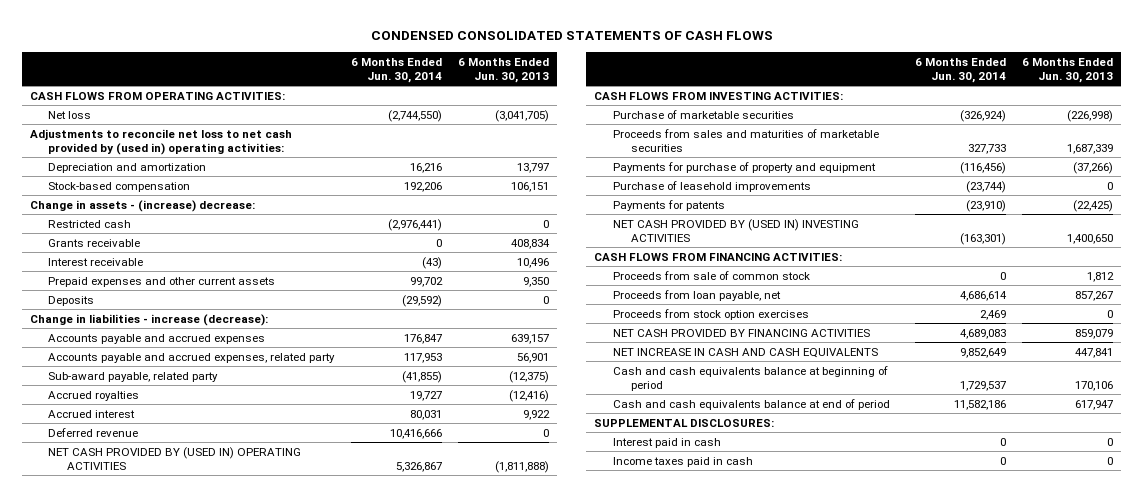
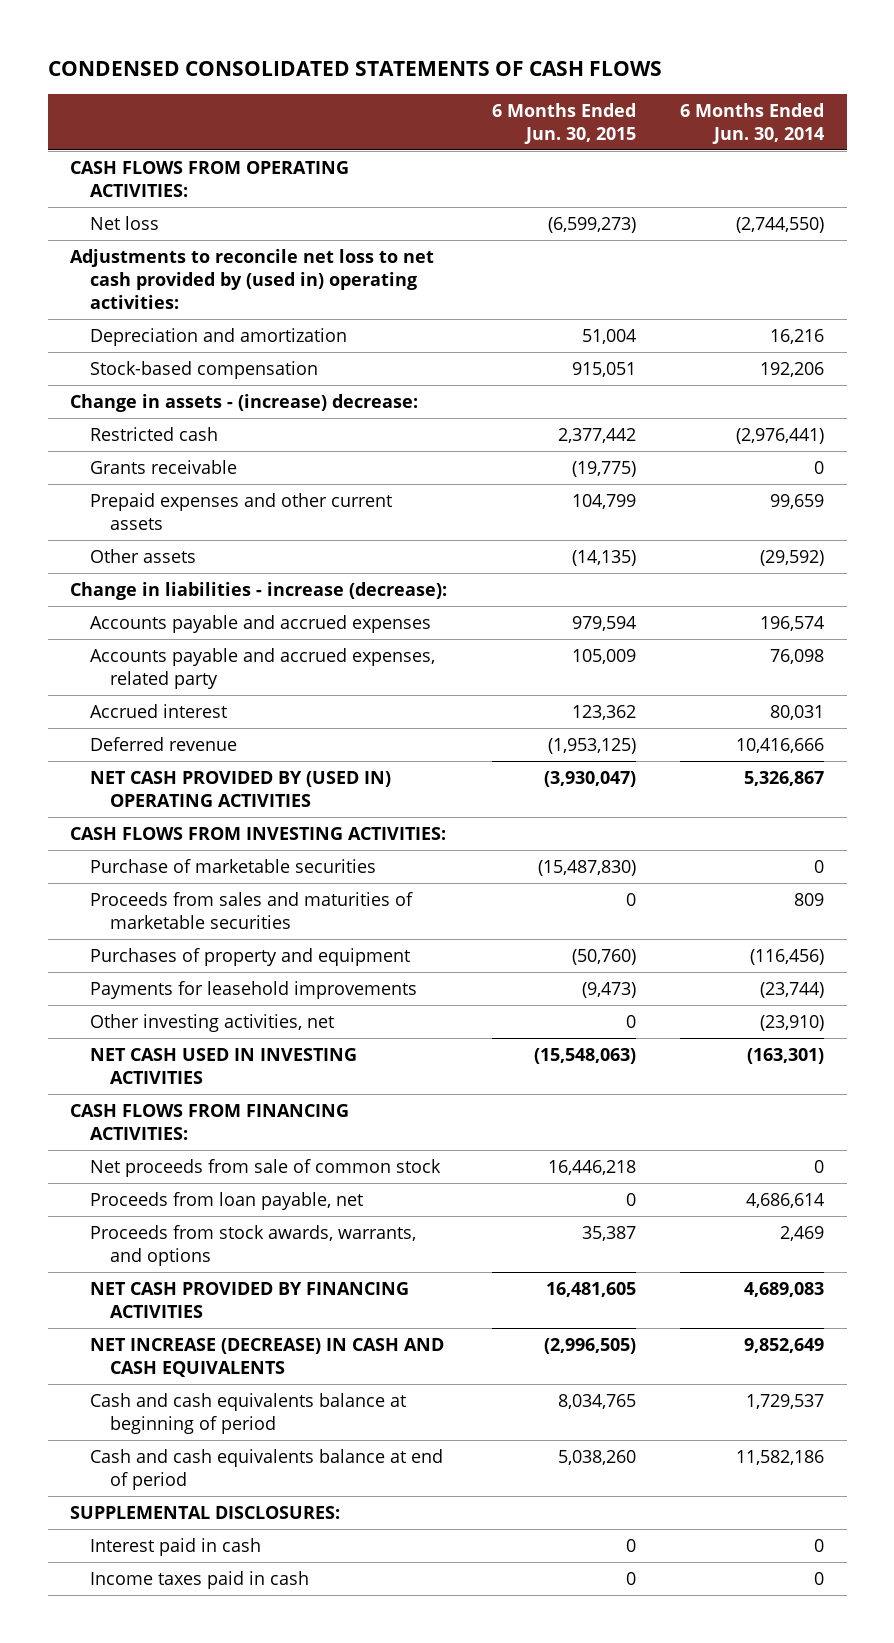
- | 6 Months Ended Jun. 30, 2014 | 6 Months Ended Jun. 30, 2013
+ | 6 Months Ended Jun. 30, 2015 | 6 Months Ended Jun. 30, 2014
- Interest receivable | (43) | 10,496
- Prepaid expenses and other current assets | 99,702 | 9,350
- Deposits | (29,592) | 0
+ Prepaid expenses and other current assets | 104,799 | 99,659
+ Other assets | (14,135) | (29,592)
- Accounts payable and accrued expenses | 176,847 | 639,157
- Accounts payable and accrued expenses, related party | 117,953 | 56,901
- Sub-award payable, related party | (41,855) | (12,375)
- Accrued royalties | 19,727 | (12,416)
+ Accounts payable and accrued expenses | 979,594 | 196,574
+ Accounts payable and accrued expenses, related party | 105,009 | 76,098
- Purchase of marketable securities | (326,924) | (226,998)
- Proceeds from sales and maturities of marketable securities | 327,733 | 1,687,339
- Payments for purchase of property and equipment | (116,456) | (37,266)
- Purchase of leasehold improvements | (23,744) | 0
- Payments for patents | (23,910) | (22,425)
- NET CASH PROVIDED BY (USED IN) INVESTING ACTIVITIES | (163,301) | 1,400,650
+ Purchase of marketable securities | (15,487,830) | 0
+ Proceeds from sales and maturities of marketable securities | 0 | 809
+ Purchases of property and equipment | (50,760) | (116,456)
+ Payments for leasehold improvements | (9,473) | (23,744)
+ Other investing activities, net | 0 | (23,910)
+ NET CASH USED IN INVESTING ACTIVITIES | (15,548,063) | (163,301)
- Proceeds from sale of common stock | 0 | 1,812
+ Net proceeds from sale of common stock | 16,446,218 | 0
- Proceeds from stock option exercises | 2,469 | 0
+ Proceeds from stock awards, warrants, and options | 35,387 | 2,469
- NET INCREASE IN CASH AND CASH EQUIVALENTS | 9,852,649 | 447,841
+ NET INCREASE (DECREASE) IN CASH AND CASH EQUIVALENTS | (2,996,505) | 9,852,649

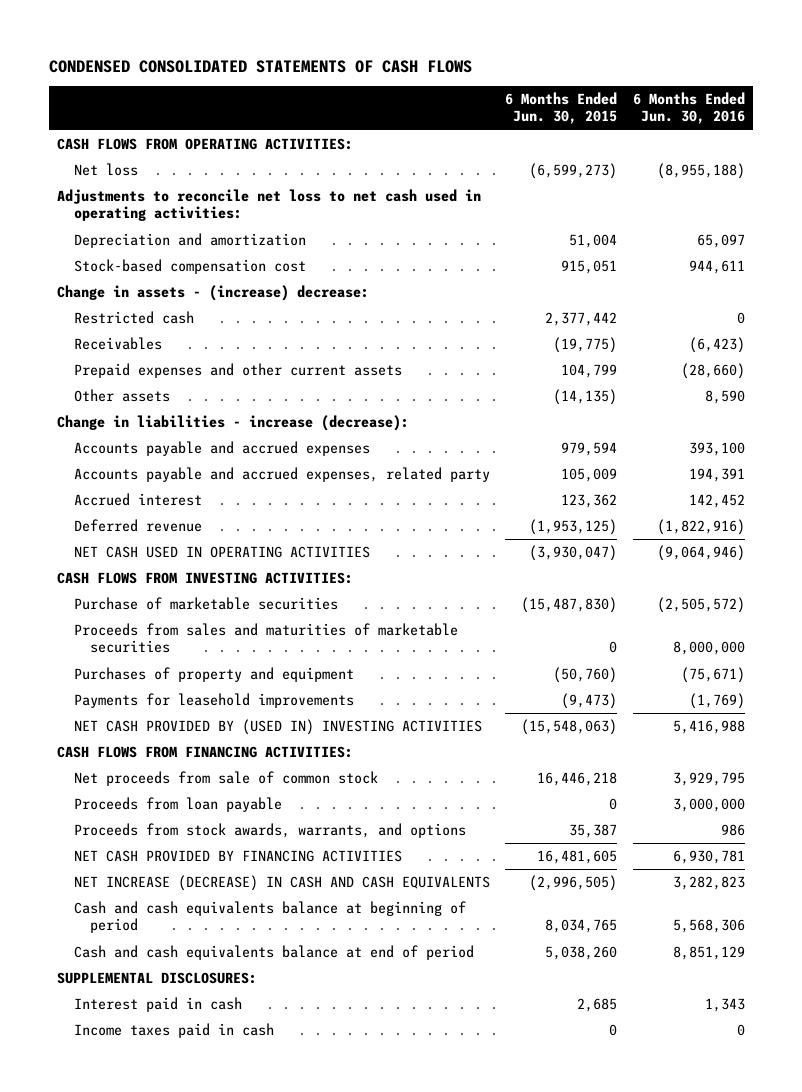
- | 6 Months Ended Jun. 30, 2015 | 6 Months Ended Jun. 30, 2014
+ | 6 Months Ended Jun. 30, 2015 | 6 Months Ended Jun. 30, 2016
- Adjustments to reconcile net loss to net cash provided by (used in) operating activities:
+ Adjustments to reconcile net loss to net cash used in operating activities:
- Stock-based compensation | 915,051 | 192,206
+ Stock-based compensation cost | 915,051 | 944,611
- Grants receivable | (19,775) | 0
+ Receivables | (19,775) | (6,423)
- NET CASH PROVIDED BY (USED IN) OPERATING ACTIVITIES | (3,930,047) | 5,326,867
+ NET CASH USED IN OPERATING ACTIVITIES | (3,930,047) | (9,064,946)
- Other investing activities, net | 0 | (23,910)
- NET CASH USED IN INVESTING ACTIVITIES | (15,548,063) | (163,301)
+ NET CASH PROVIDED BY (USED IN) INVESTING ACTIVITIES | (15,548,063) | 5,416,988
- Proceeds from loan payable, net | 0 | 4,686,614
+ Proceeds from loan payable | 0 | 3,000,000
- Interest paid in cash | 0 | 0
+ Interest paid in cash | 2,685 | 1,343

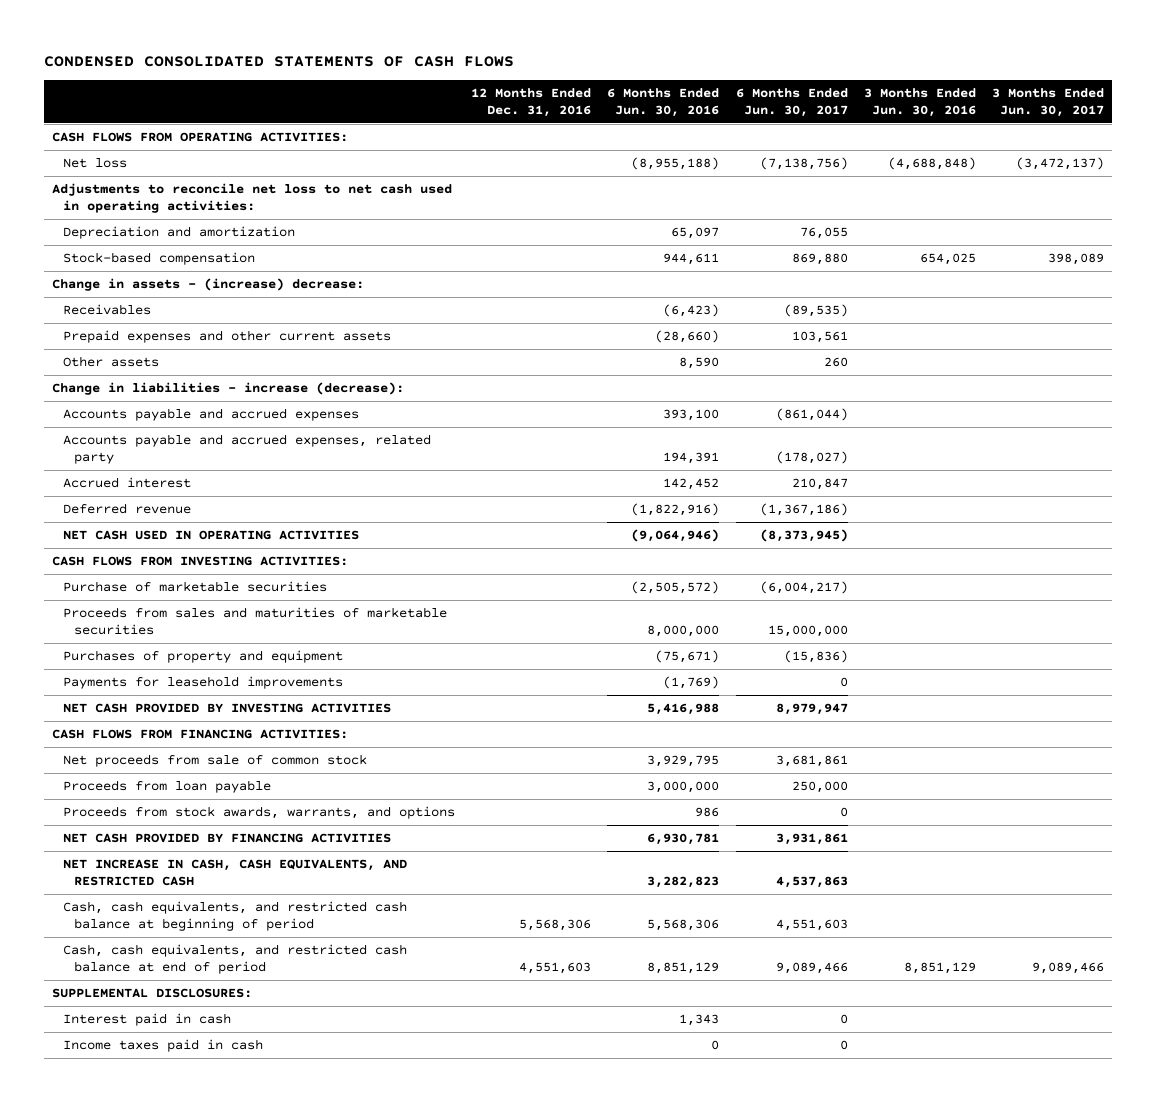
- | 6 Months Ended Jun. 30, 2015 | 6 Months Ended Jun. 30, 2016
+ | 12 Months Ended Dec. 31, 2016 | 6 Months Ended Jun. 30, 2016 | 6 Months Ended Jun. 30, 2017 | 3 Months Ended Jun. 30, 2016 | 3 Months Ended Jun. 30, 2017
- Stock-based compensation cost | 915,051 | 944,611
+ Stock-based compensation | | 944,611 | 869,880 | 654,025 | 398,089
- Restricted cash | 2,377,442 | 0
- NET CASH PROVIDED BY (USED IN) INVESTING ACTIVITIES | (15,548,063) | 5,416,988
+ NET CASH PROVIDED BY INVESTING ACTIVITIES | | 5,416,988 | 8,979,947 | |
- NET INCREASE (DECREASE) IN CASH AND CASH EQUIVALENTS | (2,996,505) | 3,282,823
- Cash and cash equivalents balance at beginning of period | 8,034,765 | 5,568,306
- Cash and cash equivalents balance at end of period | 5,038,260 | 8,851,129
+ NET INCREASE IN CASH, CASH EQUIVALENTS, AND RESTRICTED CASH | | 3,282,823 | 4,537,863 | |
+ Cash, cash equivalents, and restricted cash balance at beginning of period | 5,568,306 | 5,568,306 | 4,551,603 | |
+ Cash, cash equivalents, and restricted cash balance at end of period | 4,551,603 | 8,851,129 | 9,089,466 | 8,851,129 | 9,089,466

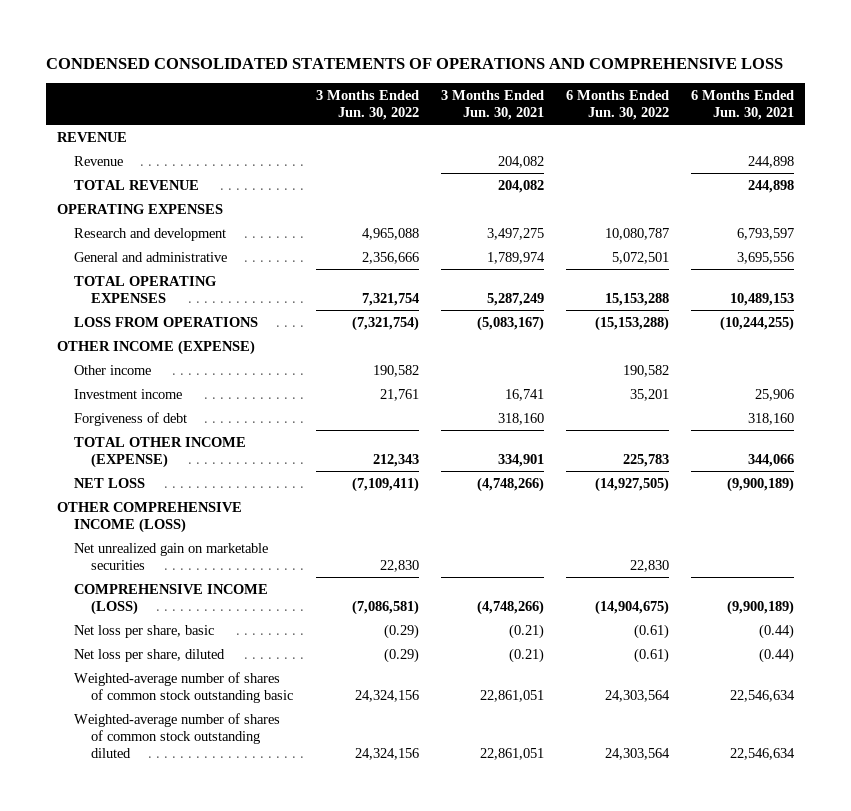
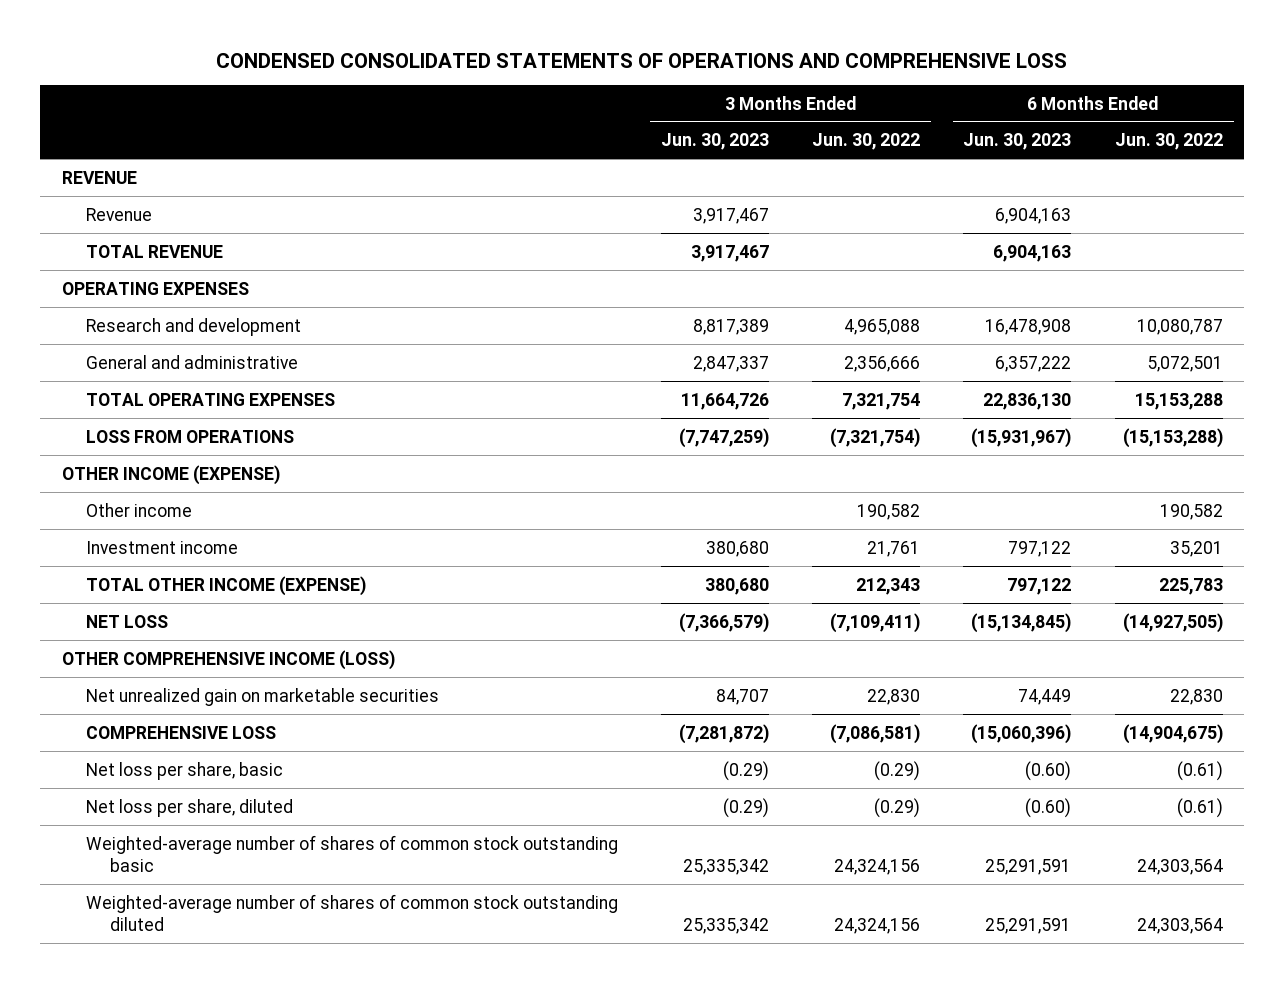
- | 3 Months Ended Jun. 30, 2022 | 3 Months Ended Jun. 30, 2021 | 6 Months Ended Jun. 30, 2022 | 6 Months Ended Jun. 30, 2021
+ | 3 Months Ended Jun. 30, 2023 | 3 Months Ended Jun. 30, 2022 | 6 Months Ended Jun. 30, 2023 | 6 Months Ended Jun. 30, 2022
- Forgiveness of debt | | 318,160 | | 318,160
- COMPREHENSIVE INCOME (LOSS) | (7,086,581) | (4,748,266) | (14,904,675) | (9,900,189)
+ COMPREHENSIVE LOSS | (7,281,872) | (7,086,581) | (15,060,396) | (14,904,675)

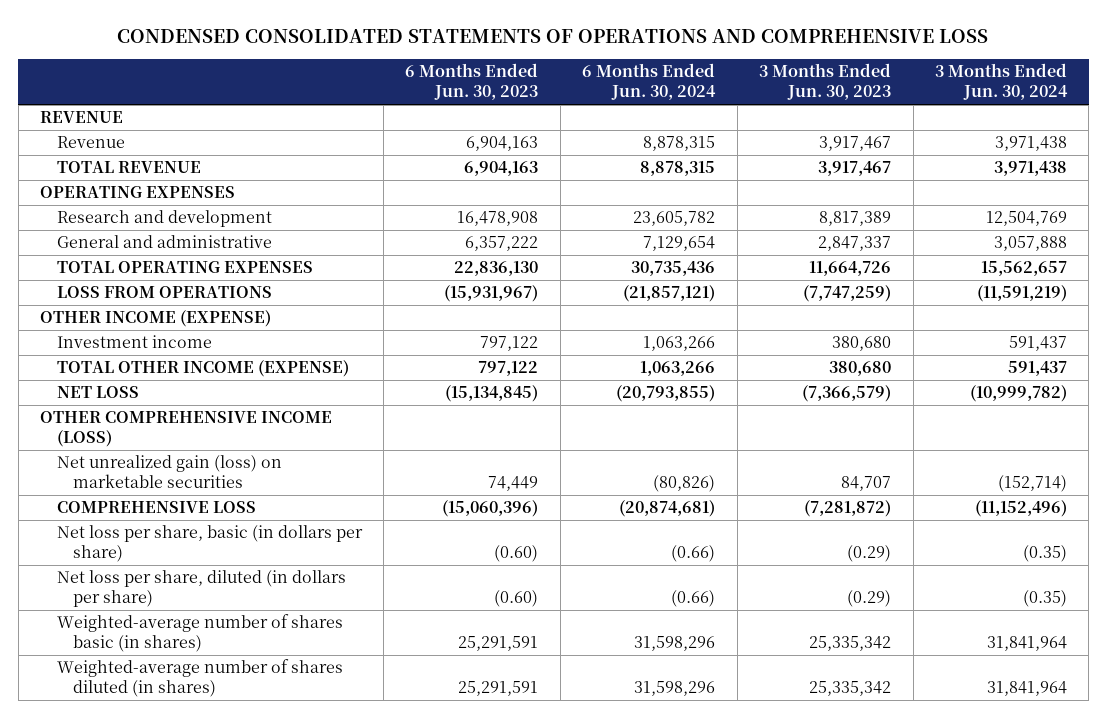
- | 3 Months Ended Jun. 30, 2023 | 3 Months Ended Jun. 30, 2022 | 6 Months Ended Jun. 30, 2023 | 6 Months Ended Jun. 30, 2022
+ | 6 Months Ended Jun. 30, 2023 | 6 Months Ended Jun. 30, 2024 | 3 Months Ended Jun. 30, 2023 | 3 Months Ended Jun. 30, 2024
- Other income | | 190,582 | | 190,582
- Net unrealized gain on marketable securities | 84,707 | 22,830 | 74,449 | 22,830
+ Net unrealized gain (loss) on marketable securities | 74,449 | (80,826) | 84,707 | (152,714)
- Net loss per share, basic | (0.29) | (0.29) | (0.60) | (0.61)
- Net loss per share, diluted | (0.29) | (0.29) | (0.60) | (0.61)
- Weighted-average number of shares of common stock outstanding basic | 25,335,342 | 24,324,156 | 25,291,591 | 24,303,564
- Weighted-average number of shares of common stock outstanding diluted | 25,335,342 | 24,324,156 | 25,291,591 | 24,303,564
+ Net loss per share, basic (in dollars per share) | (0.60) | (0.66) | (0.29) | (0.35)
+ Net loss per share, diluted (in dollars per share) | (0.60) | (0.66) | (0.29) | (0.35)
+ Weighted-average number of shares basic (in shares) | 25,291,591 | 31,598,296 | 25,335,342 | 31,841,964
+ Weighted-average number of shares diluted (in shares) | 25,291,591 | 31,598,296 | 25,335,342 | 31,841,964

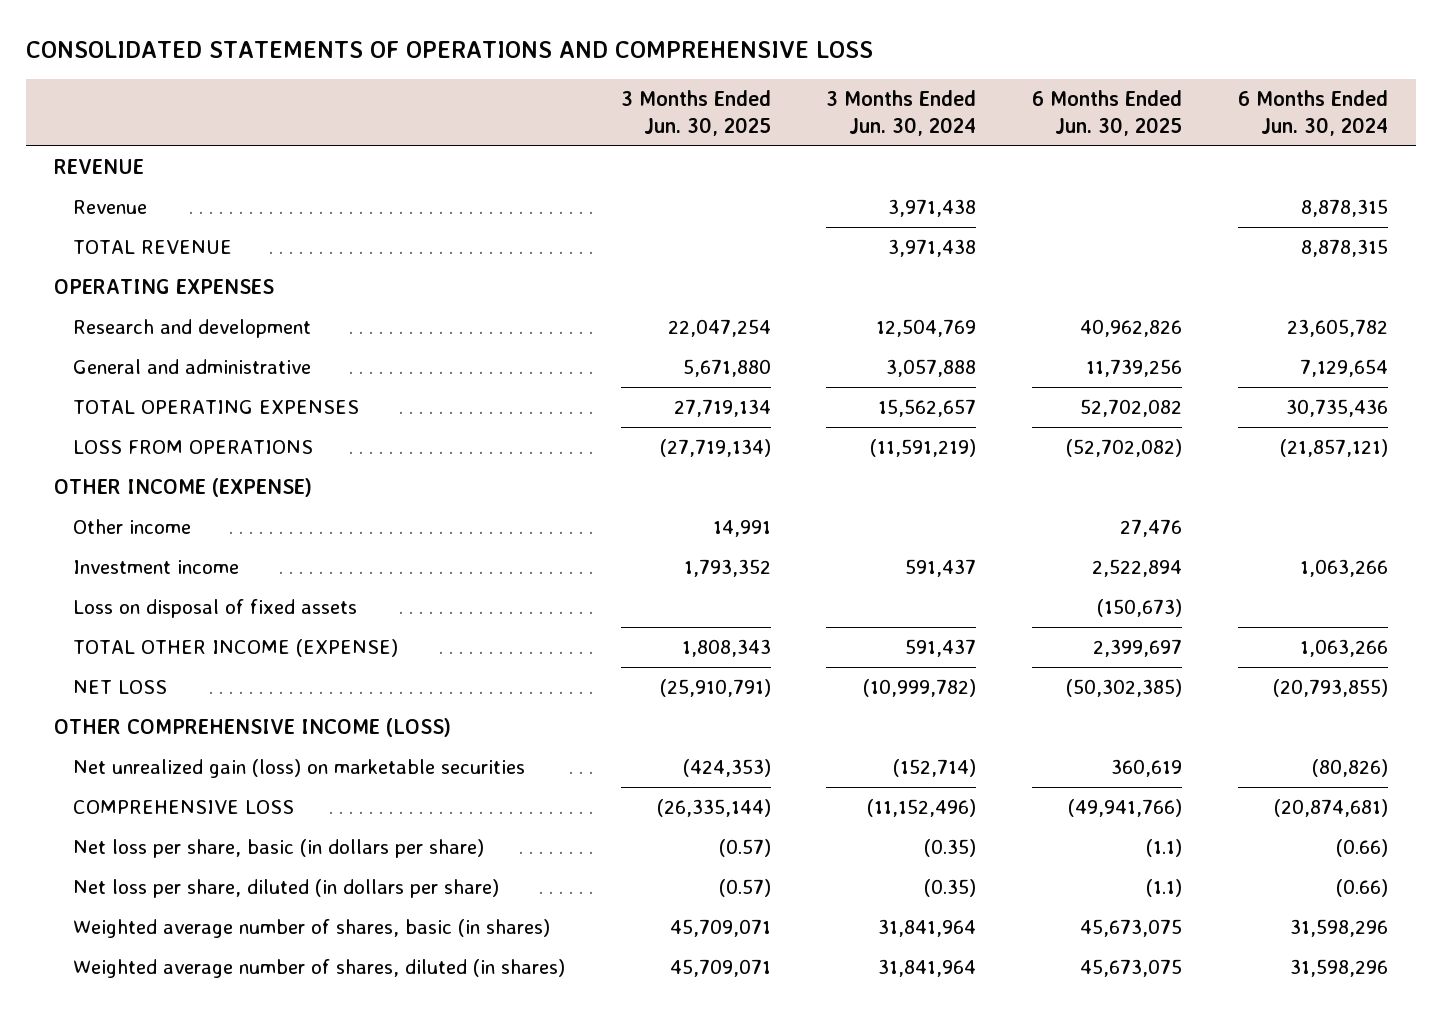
- CONDENSED CONSOLIDATED STATEMENTS OF OPERATIONS AND COMPREHENSIVE LOSS
+ CONSOLIDATED STATEMENTS OF OPERATIONS AND COMPREHENSIVE LOSS
- | 6 Months Ended Jun. 30, 2023 | 6 Months Ended Jun. 30, 2024 | 3 Months Ended Jun. 30, 2023 | 3 Months Ended Jun. 30, 2024
+ | 3 Months Ended Jun. 30, 2025 | 3 Months Ended Jun. 30, 2024 | 6 Months Ended Jun. 30, 2025 | 6 Months Ended Jun. 30, 2024
+ Other income | 14,991 | | 27,476 |
+ Loss on disposal of fixed assets | | | (150,673) |
- Weighted-average number of shares basic (in shares) | 25,291,591 | 31,598,296 | 25,335,342 | 31,841,964
- Weighted-average number of shares diluted (in shares) | 25,291,591 | 31,598,296 | 25,335,342 | 31,841,964
+ Weighted average number of shares, basic (in shares) | 45,709,071 | 31,841,964 | 45,673,075 | 31,598,296
+ Weighted average number of shares, diluted (in shares) | 45,709,071 | 31,841,964 | 45,673,075 | 31,598,296

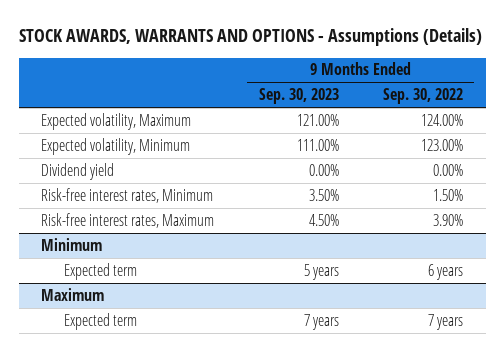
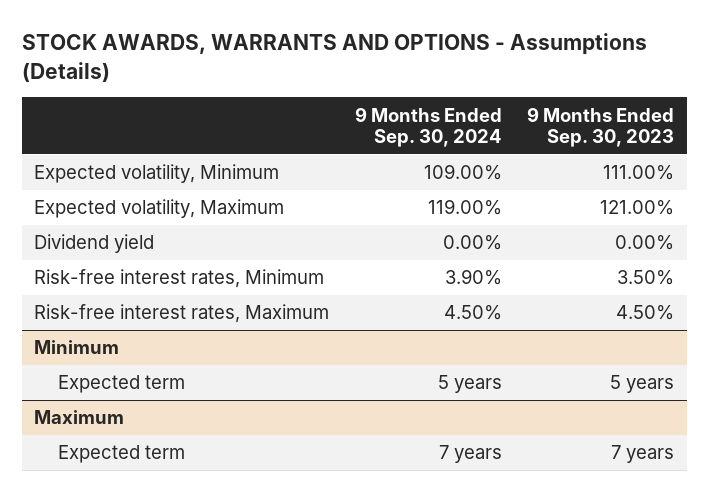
- | 9 Months Ended Sep. 30, 2023 | 9 Months Ended Sep. 30, 2022
+ | 9 Months Ended Sep. 30, 2024 | 9 Months Ended Sep. 30, 2023
moved down: Expected volatility, Maximum | 119.00% | 121.00%

